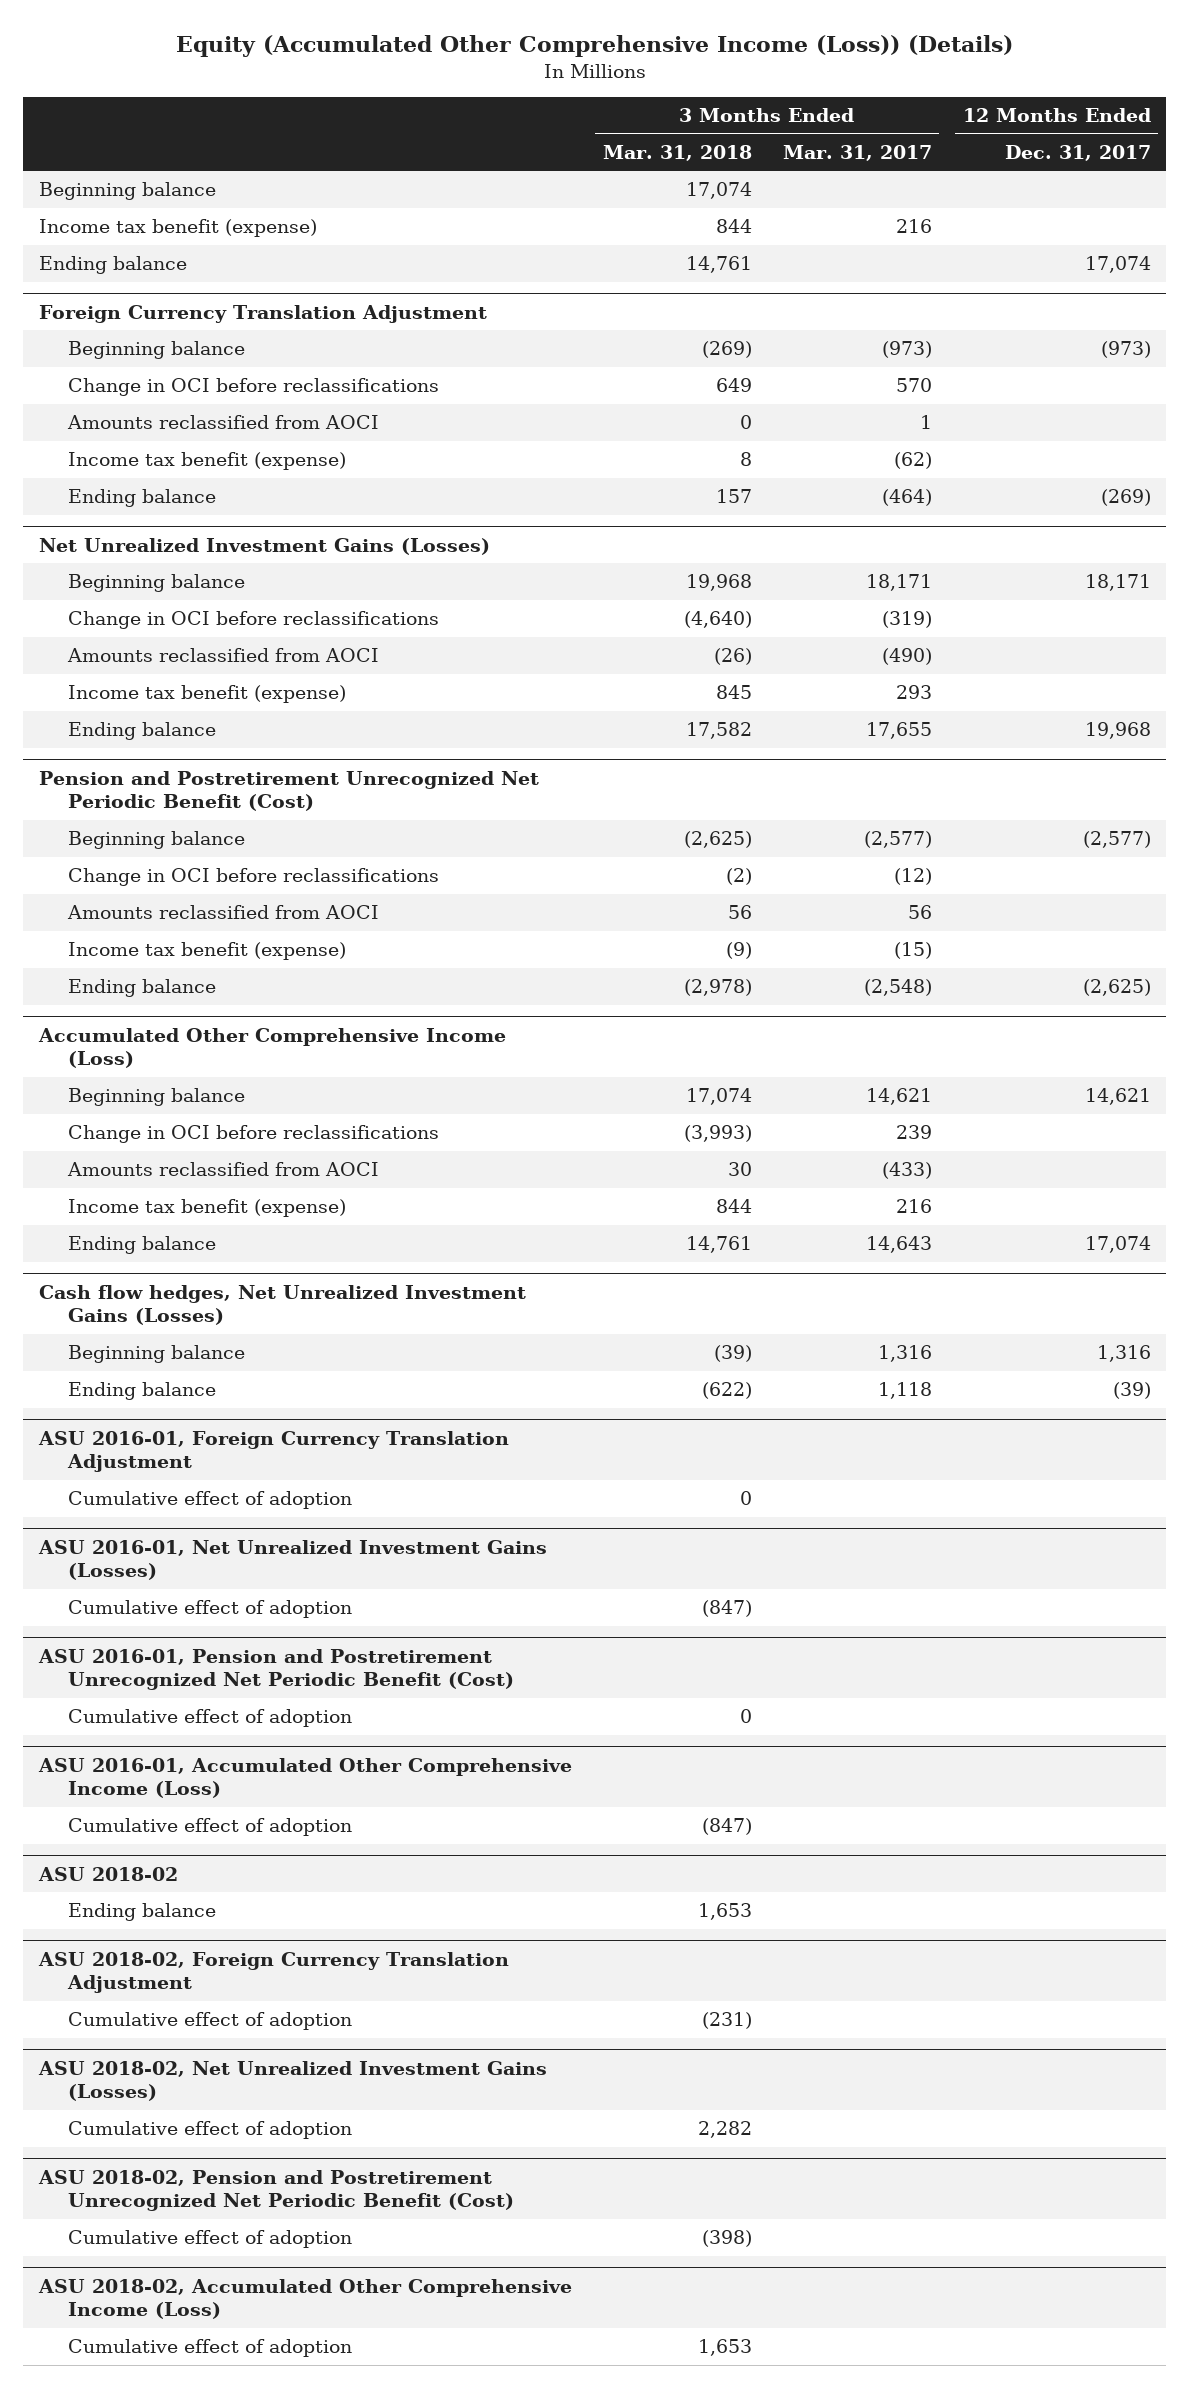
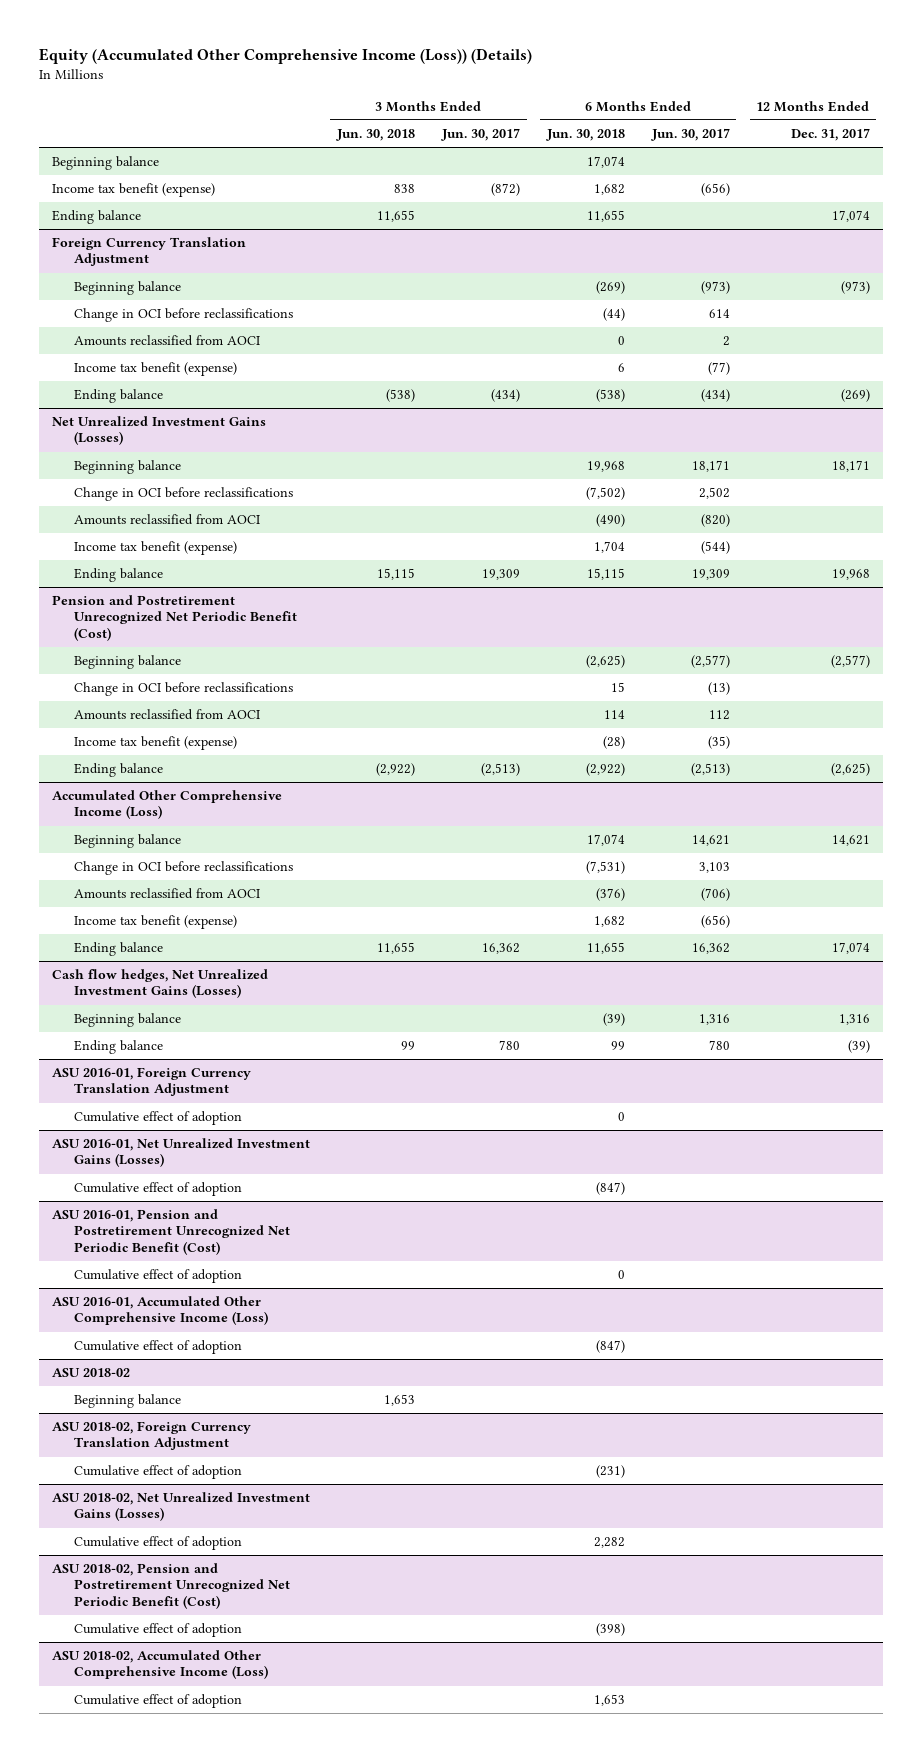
- | 3 Months Ended Mar. 31, 2018 | 3 Months Ended Mar. 31, 2017 | 12 Months Ended Dec. 31, 2017
+ | 3 Months Ended Jun. 30, 2018 | 3 Months Ended Jun. 30, 2017 | 6 Months Ended Jun. 30, 2018 | 6 Months Ended Jun. 30, 2017 | 12 Months Ended Dec. 31, 2017
@ ASU 2018-02
- Ending balance | 1,653 | |
+ Beginning balance | 1,653 | | | |

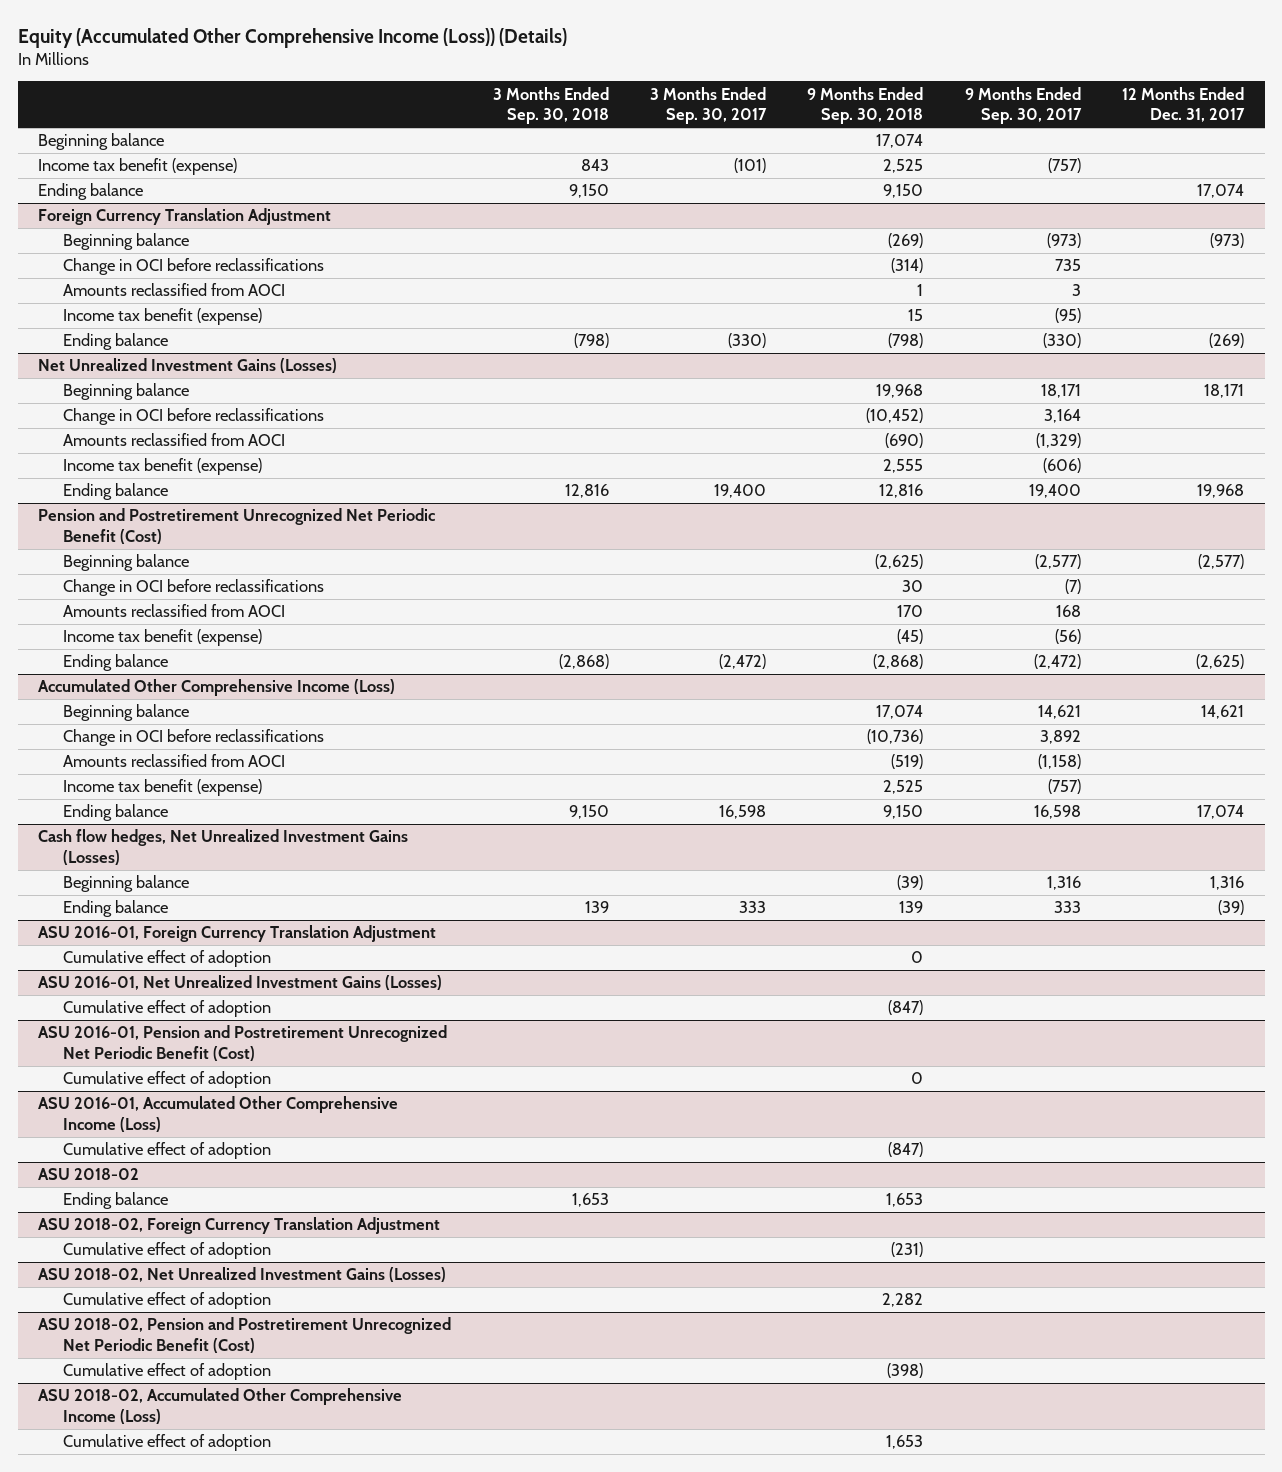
- | 3 Months Ended Jun. 30, 2018 | 3 Months Ended Jun. 30, 2017 | 6 Months Ended Jun. 30, 2018 | 6 Months Ended Jun. 30, 2017 | 12 Months Ended Dec. 31, 2017
+ | 3 Months Ended Sep. 30, 2018 | 3 Months Ended Sep. 30, 2017 | 9 Months Ended Sep. 30, 2018 | 9 Months Ended Sep. 30, 2017 | 12 Months Ended Dec. 31, 2017
@ ASU 2018-02
- Beginning balance | 1,653 | | | |
+ Ending balance | 1,653 | | 1,653 | |

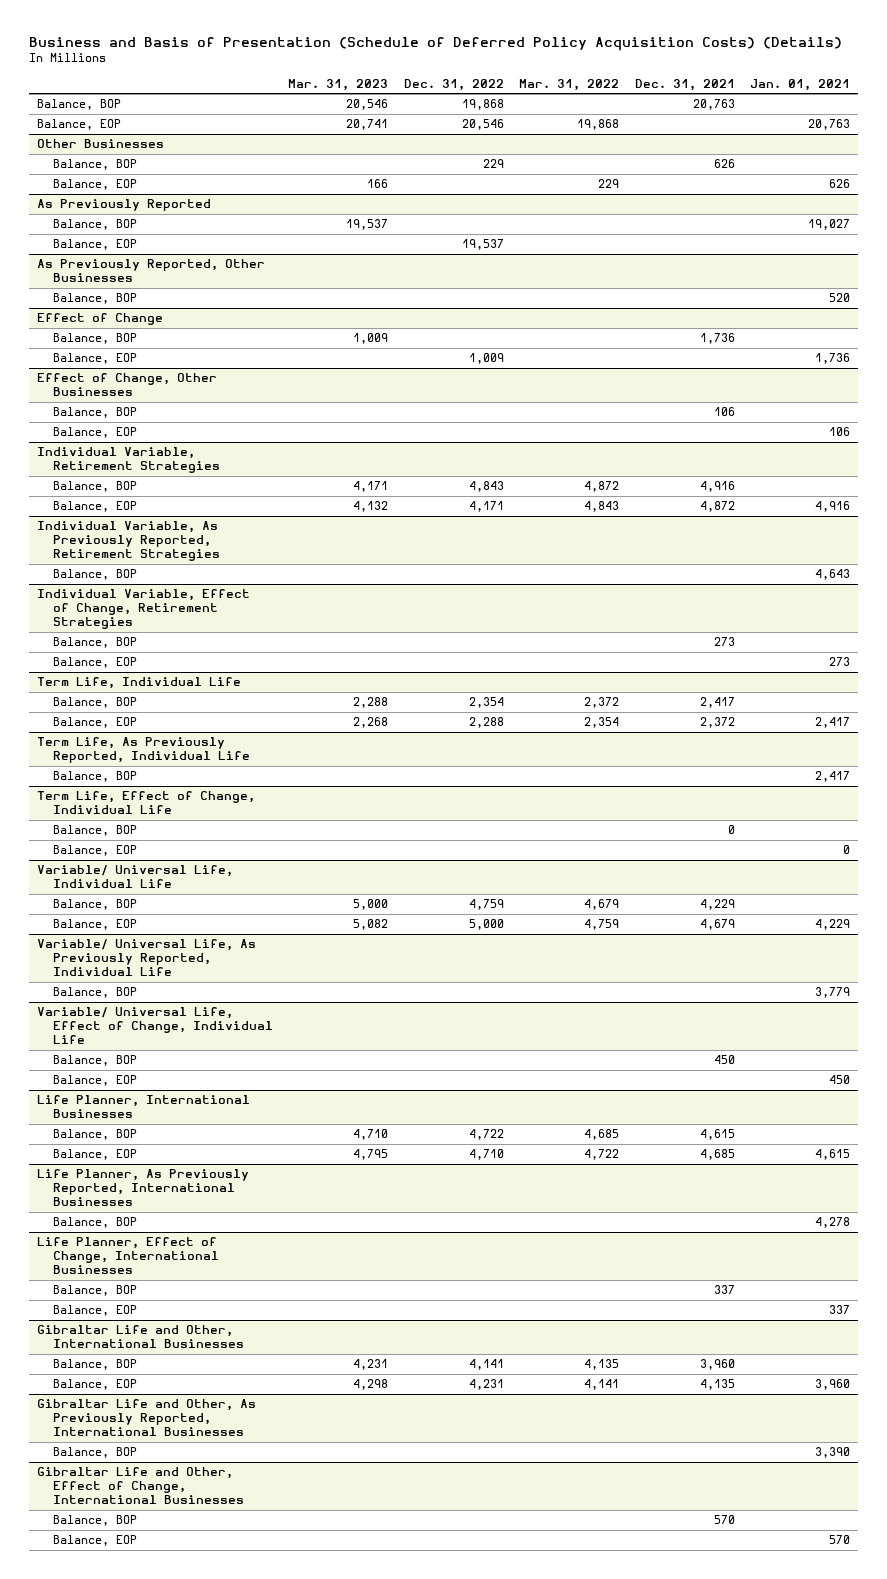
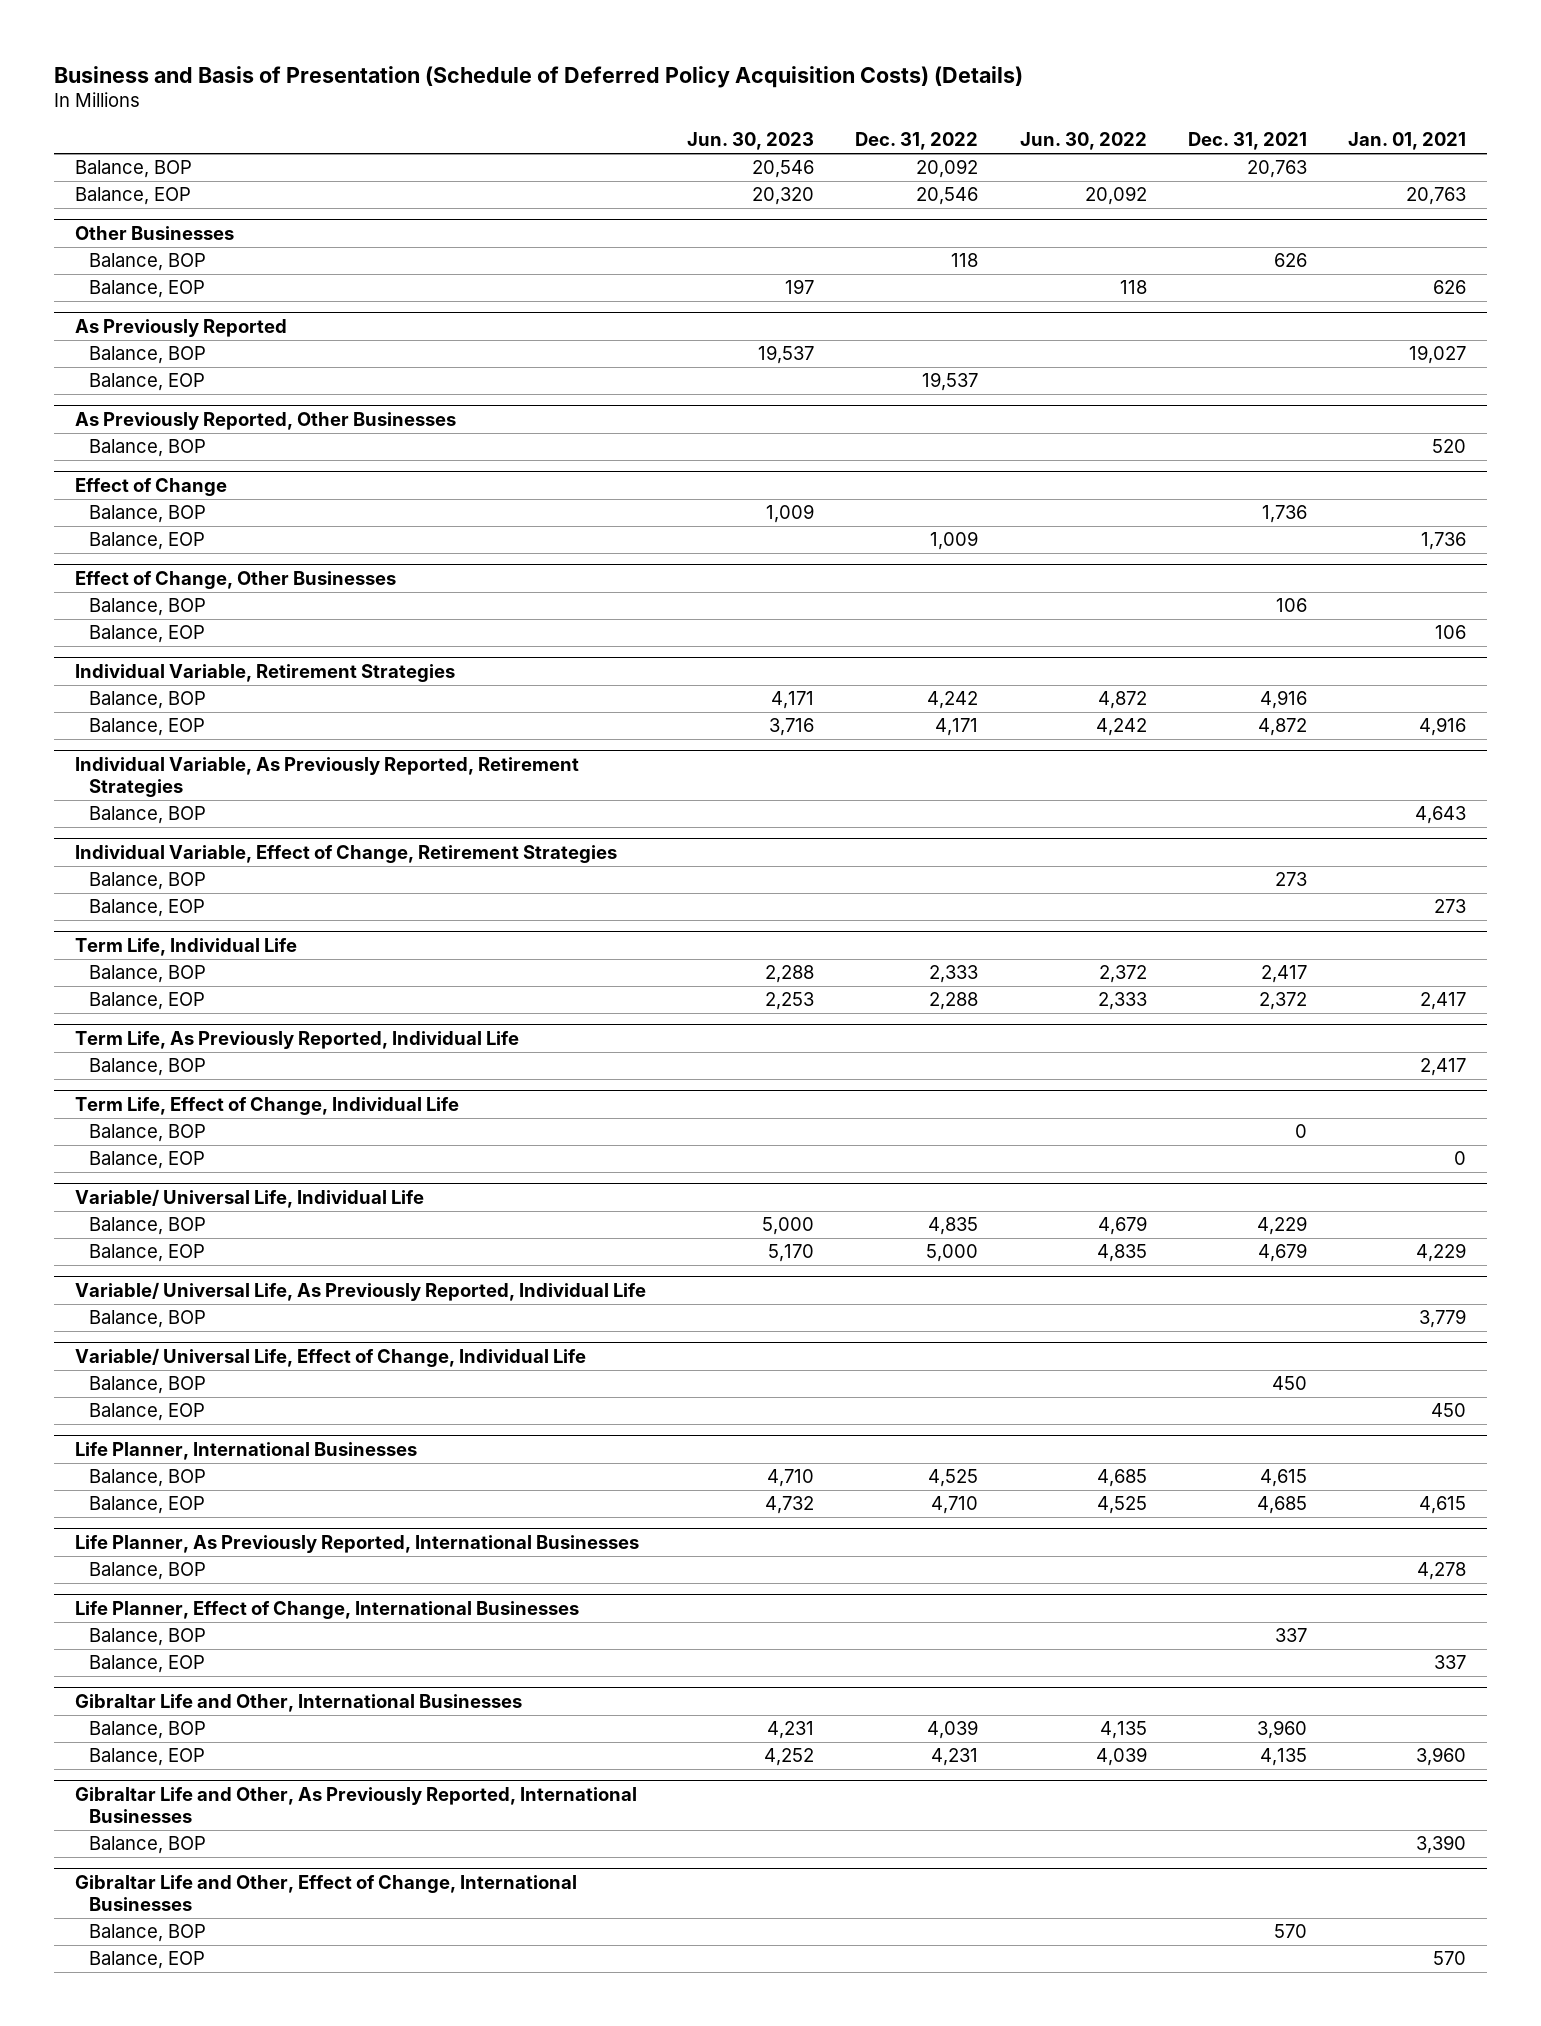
- | Mar. 31, 2023 | Dec. 31, 2022 | Mar. 31, 2022 | Dec. 31, 2021 | Jan. 01, 2021
+ | Jun. 30, 2023 | Dec. 31, 2022 | Jun. 30, 2022 | Dec. 31, 2021 | Jan. 01, 2021
- Balance, BOP | 20,546 | 19,868 | | 20,763 |
+ Balance, BOP | 20,546 | 20,092 | | 20,763 |
@ Other Businesses
- Balance, BOP | | 229 | | 626 |
+ Balance, BOP | | 118 | | 626 |
@ Individual Variable, Retirement Strategies
- Balance, BOP | 4,171 | 4,843 | 4,872 | 4,916 |
+ Balance, BOP | 4,171 | 4,242 | 4,872 | 4,916 |
@ Term Life, Individual Life
- Balance, BOP | 2,288 | 2,354 | 2,372 | 2,417 |
+ Balance, BOP | 2,288 | 2,333 | 2,372 | 2,417 |
@ Variable/ Universal Life, Individual Life
- Balance, BOP | 5,000 | 4,759 | 4,679 | 4,229 |
+ Balance, BOP | 5,000 | 4,835 | 4,679 | 4,229 |
@ Life Planner, International Businesses
- Balance, BOP | 4,710 | 4,722 | 4,685 | 4,615 |
+ Balance, BOP | 4,710 | 4,525 | 4,685 | 4,615 |
@ Gibraltar Life and Other, International Businesses
- Balance, BOP | 4,231 | 4,141 | 4,135 | 3,960 |
+ Balance, BOP | 4,231 | 4,039 | 4,135 | 3,960 |

